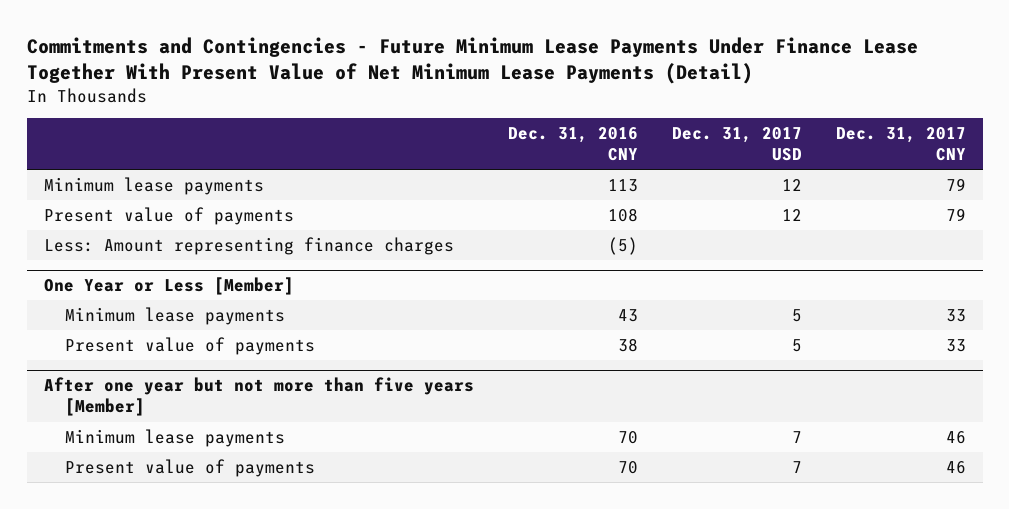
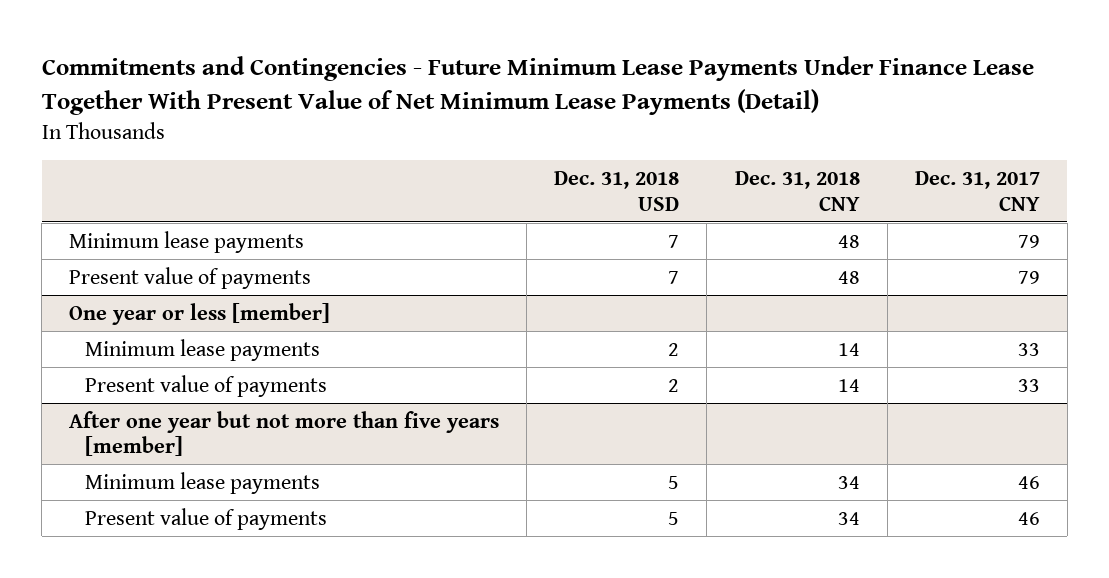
- | Dec. 31, 2016 CNY | Dec. 31, 2017 USD | Dec. 31, 2017 CNY
+ | Dec. 31, 2018 USD | Dec. 31, 2018 CNY | Dec. 31, 2017 CNY
- Less: Amount representing finance charges | (5) | |
- One Year or Less [Member]
+ One year or less [member]
- After one year but not more than five years [Member]
+ After one year but not more than five years [member]

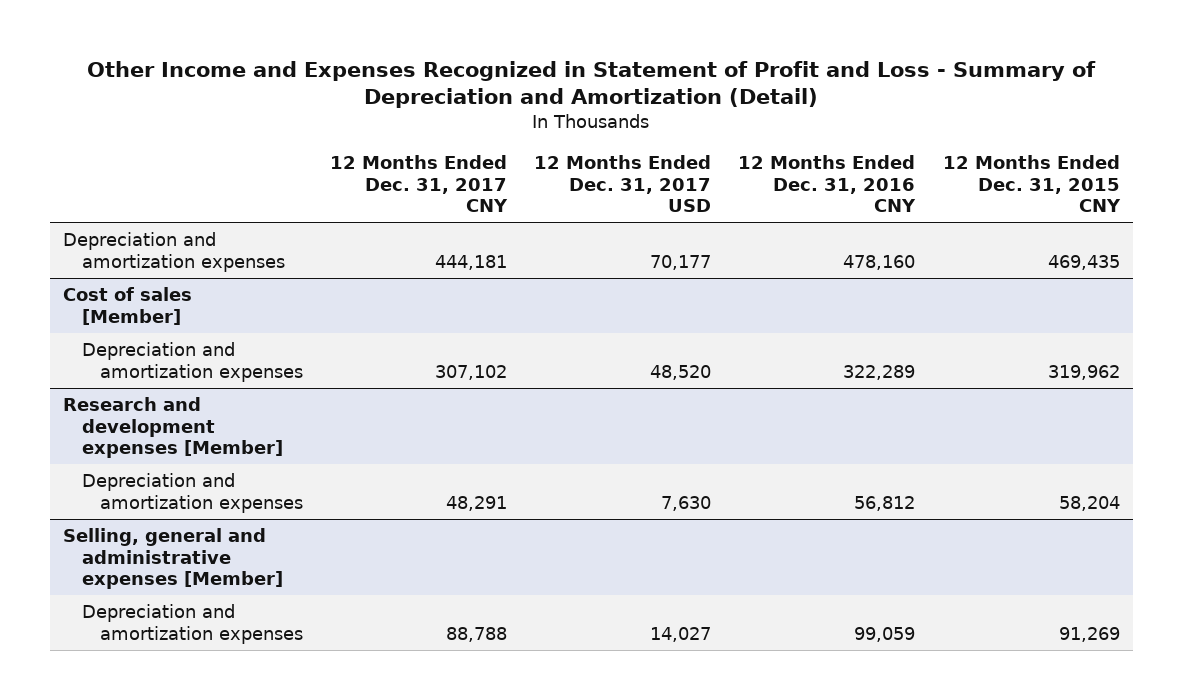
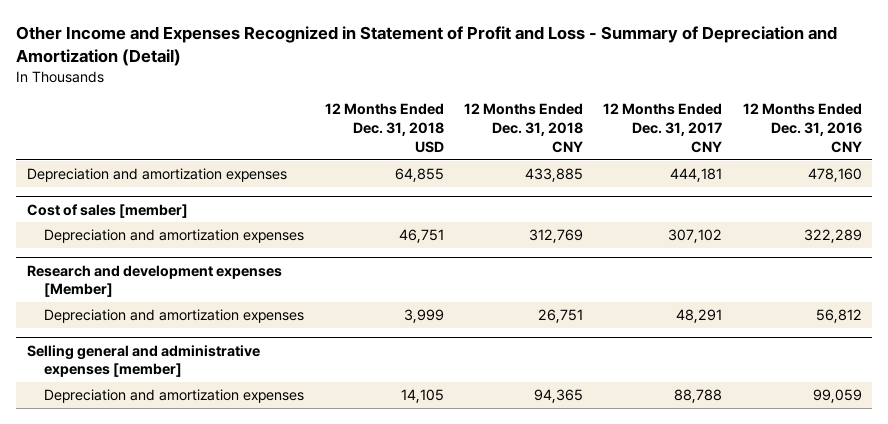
- | 12 Months Ended Dec. 31, 2017 CNY | 12 Months Ended Dec. 31, 2017 USD | 12 Months Ended Dec. 31, 2016 CNY | 12 Months Ended Dec. 31, 2015 CNY
+ | 12 Months Ended Dec. 31, 2018 USD | 12 Months Ended Dec. 31, 2018 CNY | 12 Months Ended Dec. 31, 2017 CNY | 12 Months Ended Dec. 31, 2016 CNY
- Cost of sales [Member]
+ Cost of sales [member]
- Selling, general and administrative expenses [Member]
+ Selling general and administrative expenses [member]

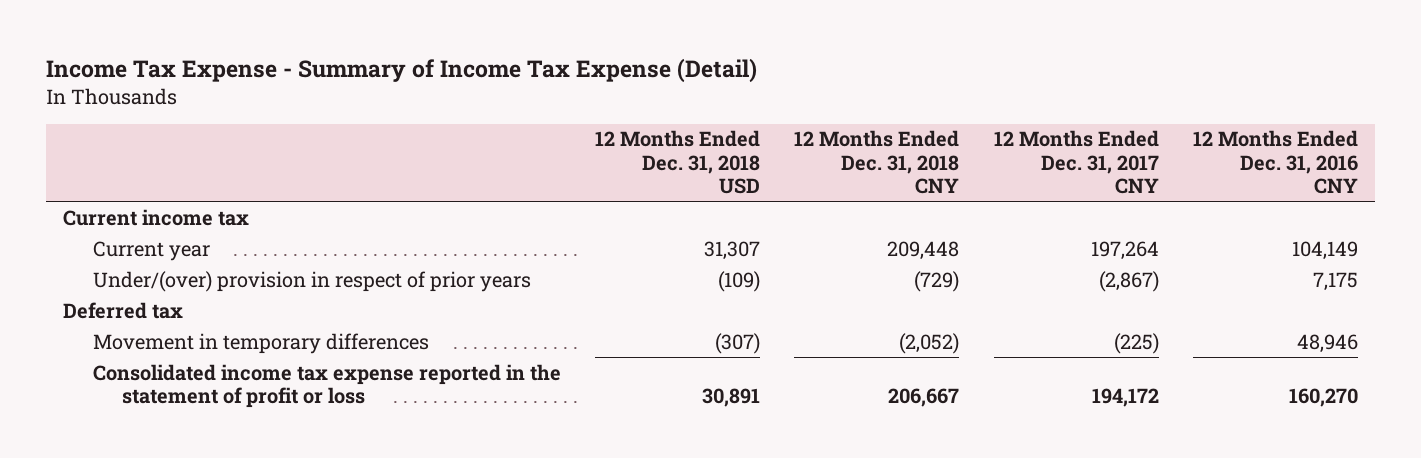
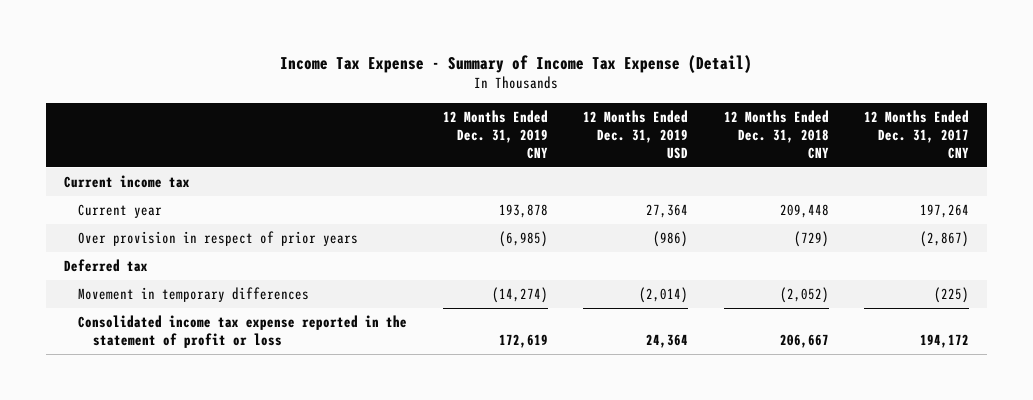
- | 12 Months Ended Dec. 31, 2018 USD | 12 Months Ended Dec. 31, 2018 CNY | 12 Months Ended Dec. 31, 2017 CNY | 12 Months Ended Dec. 31, 2016 CNY
+ | 12 Months Ended Dec. 31, 2019 CNY | 12 Months Ended Dec. 31, 2019 USD | 12 Months Ended Dec. 31, 2018 CNY | 12 Months Ended Dec. 31, 2017 CNY
- Under/(over) provision in respect of prior years | (109) | (729) | (2,867) | 7,175
+ Over provision in respect of prior years | (6,985) | (986) | (729) | (2,867)

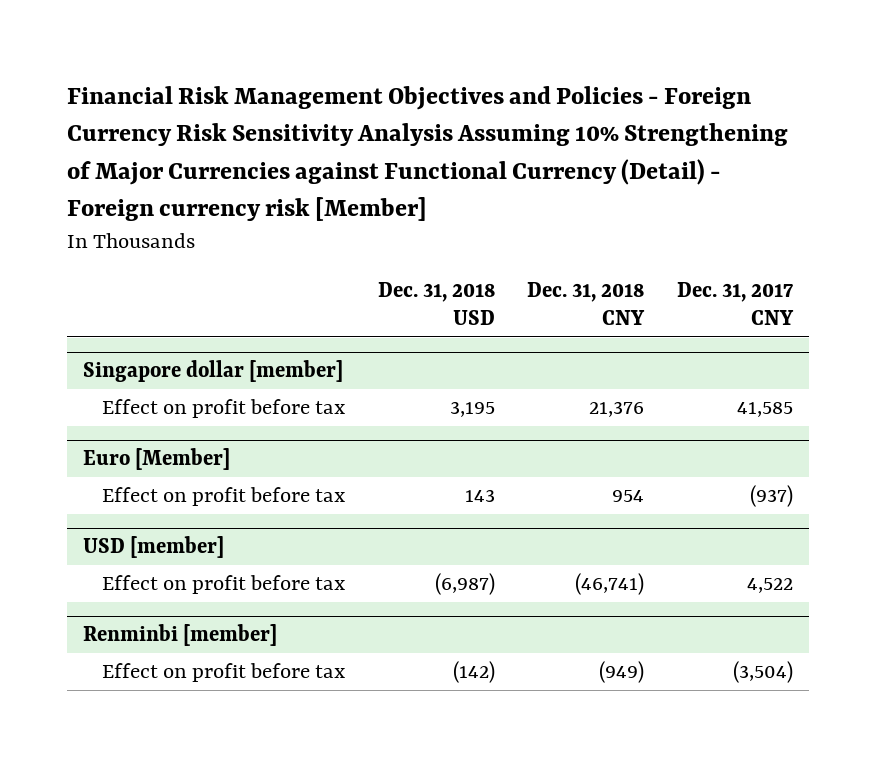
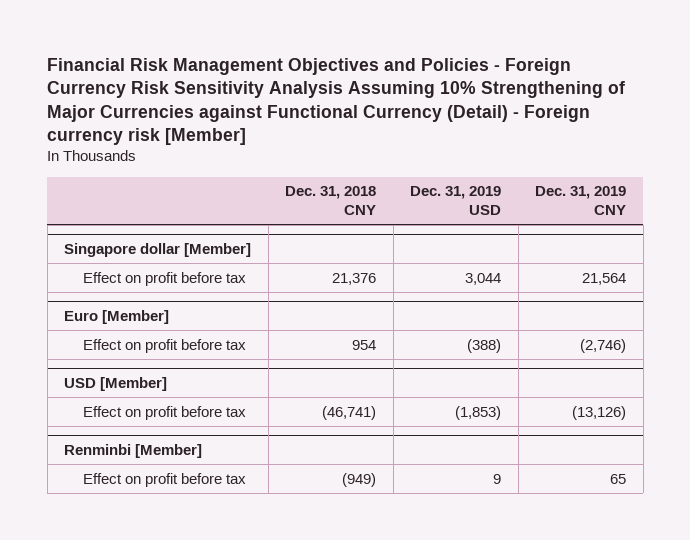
- | Dec. 31, 2018 USD | Dec. 31, 2018 CNY | Dec. 31, 2017 CNY
+ | Dec. 31, 2018 CNY | Dec. 31, 2019 USD | Dec. 31, 2019 CNY
- Singapore dollar [member]
+ Singapore dollar [Member]
- USD [member]
+ USD [Member]
- Renminbi [member]
+ Renminbi [Member]

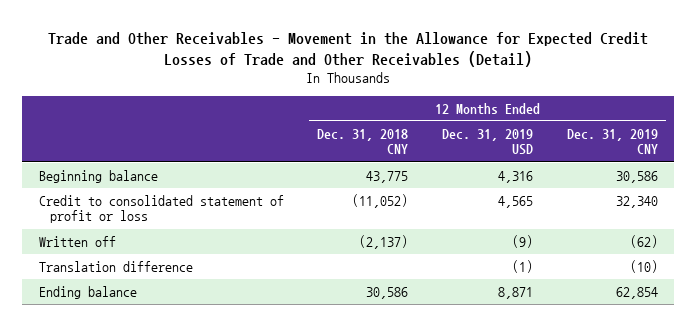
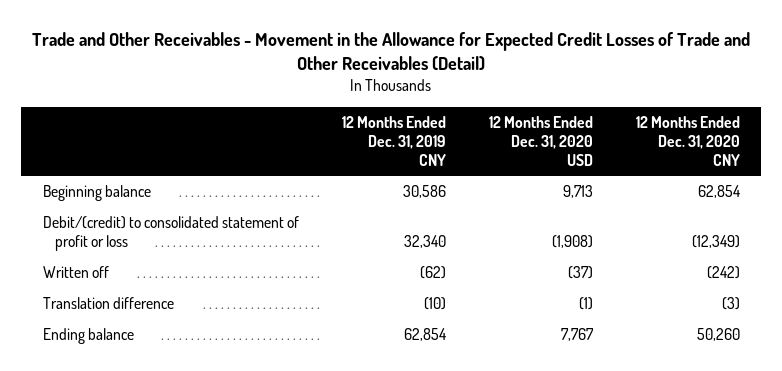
- | 12 Months Ended Dec. 31, 2018 CNY | 12 Months Ended Dec. 31, 2019 USD | 12 Months Ended Dec. 31, 2019 CNY
+ | 12 Months Ended Dec. 31, 2019 CNY | 12 Months Ended Dec. 31, 2020 USD | 12 Months Ended Dec. 31, 2020 CNY
- Credit to consolidated statement of profit or loss | (11,052) | 4,565 | 32,340
+ Debit/(credit) to consolidated statement of profit or loss | 32,340 | (1,908) | (12,349)

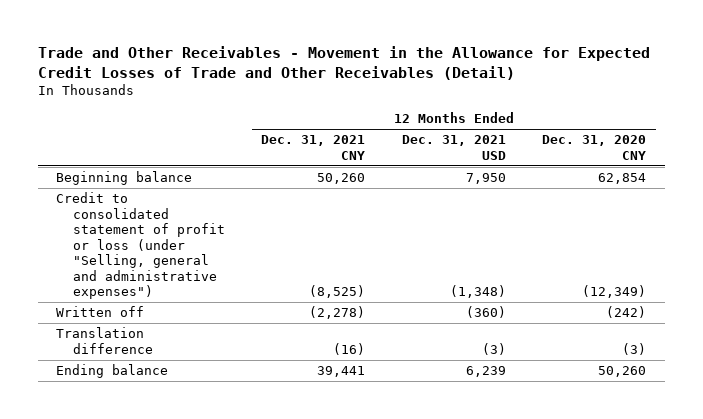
- | 12 Months Ended Dec. 31, 2019 CNY | 12 Months Ended Dec. 31, 2020 USD | 12 Months Ended Dec. 31, 2020 CNY
+ | 12 Months Ended Dec. 31, 2021 CNY | 12 Months Ended Dec. 31, 2021 USD | 12 Months Ended Dec. 31, 2020 CNY
- Debit/(credit) to consolidated statement of profit or loss | 32,340 | (1,908) | (12,349)
+ Credit to consolidated statement of profit or loss (under "Selling, general and administrative expenses") | (8,525) | (1,348) | (12,349)

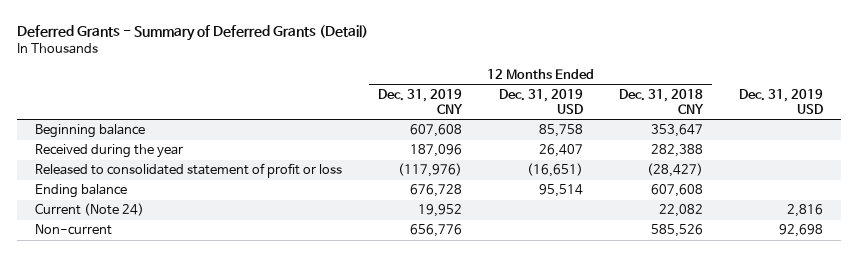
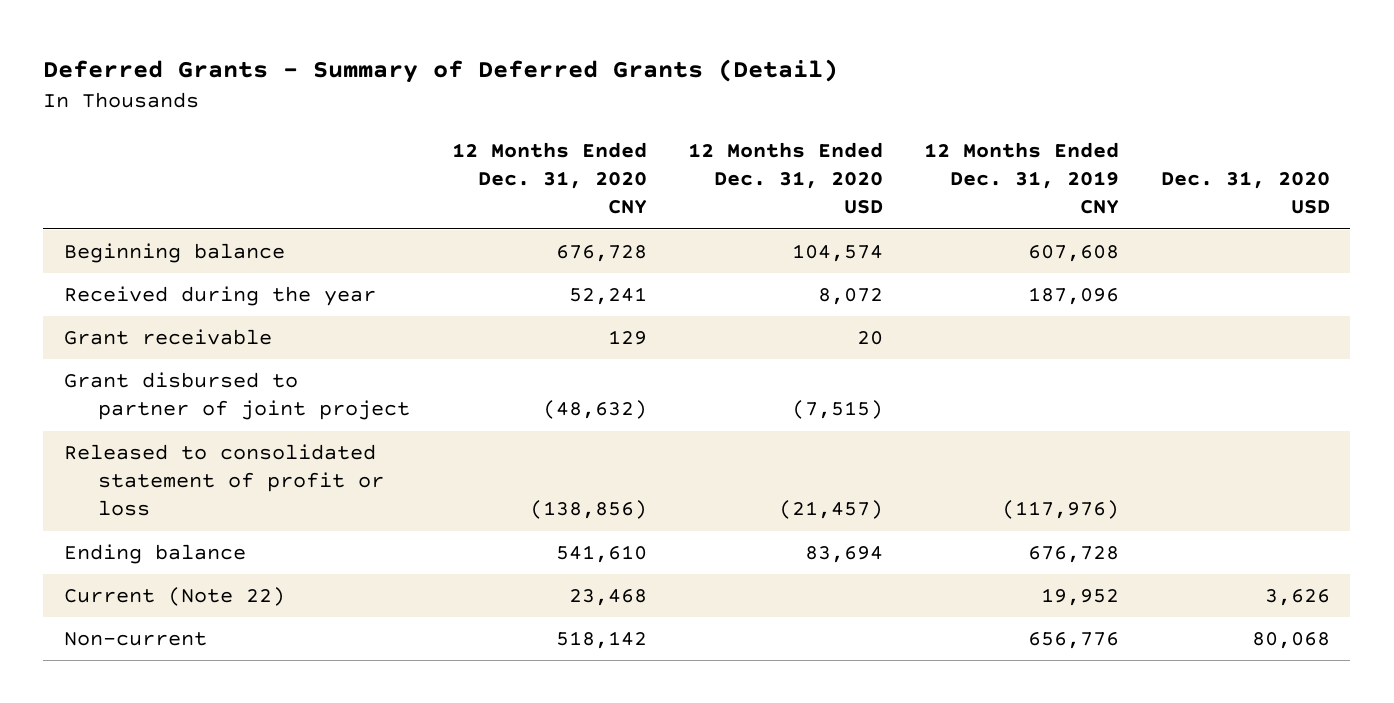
- | 12 Months Ended Dec. 31, 2019 CNY | 12 Months Ended Dec. 31, 2019 USD | 12 Months Ended Dec. 31, 2018 CNY | Dec. 31, 2019 USD
+ | 12 Months Ended Dec. 31, 2020 CNY | 12 Months Ended Dec. 31, 2020 USD | 12 Months Ended Dec. 31, 2019 CNY | Dec. 31, 2020 USD
+ Grant receivable | 129 | 20 | |
+ Grant disbursed to partner of joint project | (48,632) | (7,515) | |
- Current (Note 24) | 19,952 | | 22,082 | 2,816
+ Current (Note 22) | 23,468 | | 19,952 | 3,626

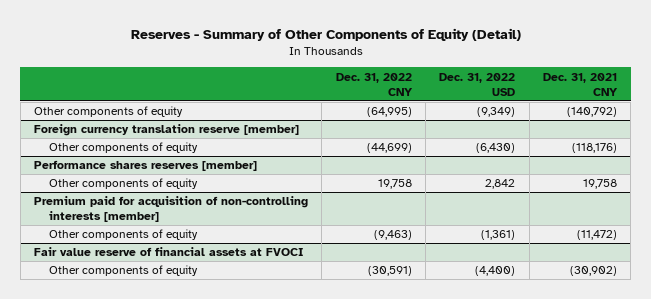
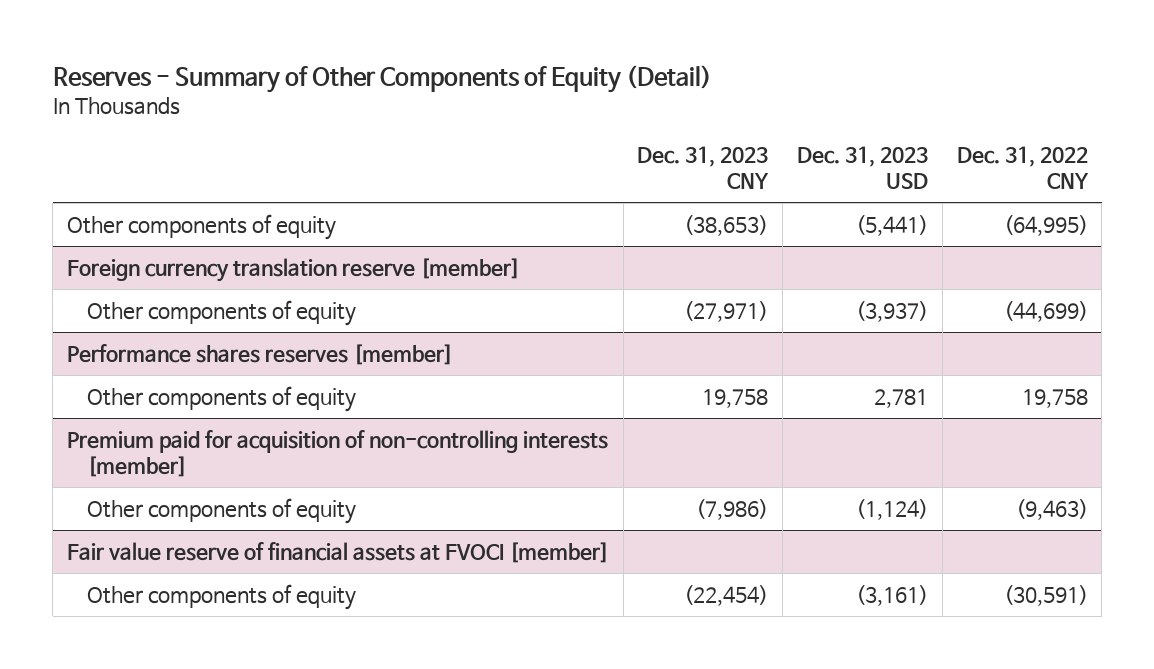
- | Dec. 31, 2022 CNY | Dec. 31, 2022 USD | Dec. 31, 2021 CNY
+ | Dec. 31, 2023 CNY | Dec. 31, 2023 USD | Dec. 31, 2022 CNY
- Fair value reserve of financial assets at FVOCI
+ Fair value reserve of financial assets at FVOCI [member]

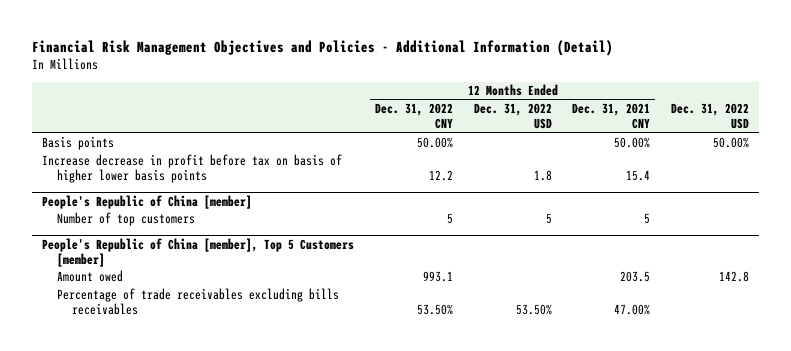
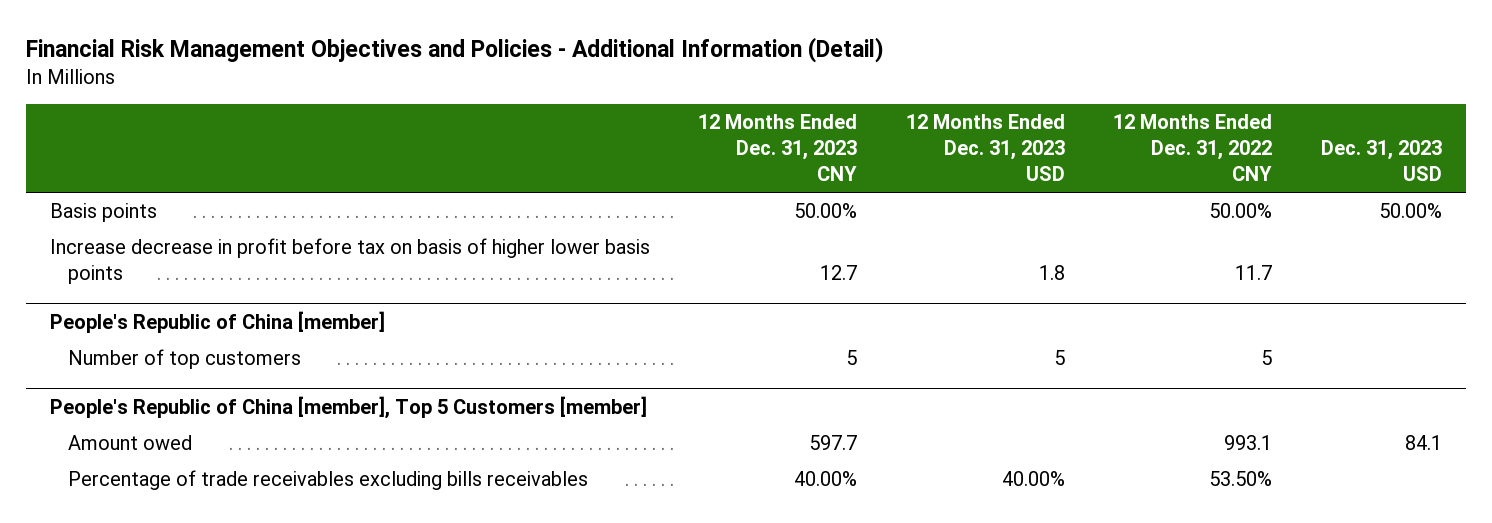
- | 12 Months Ended Dec. 31, 2022 CNY | 12 Months Ended Dec. 31, 2022 USD | 12 Months Ended Dec. 31, 2021 CNY | Dec. 31, 2022 USD
+ | 12 Months Ended Dec. 31, 2023 CNY | 12 Months Ended Dec. 31, 2023 USD | 12 Months Ended Dec. 31, 2022 CNY | Dec. 31, 2023 USD
- Increase decrease in profit before tax on basis of higher lower basis points | 12.2 | 1.8 | 15.4 |
+ Increase decrease in profit before tax on basis of higher lower basis points | 12.7 | 1.8 | 11.7 |

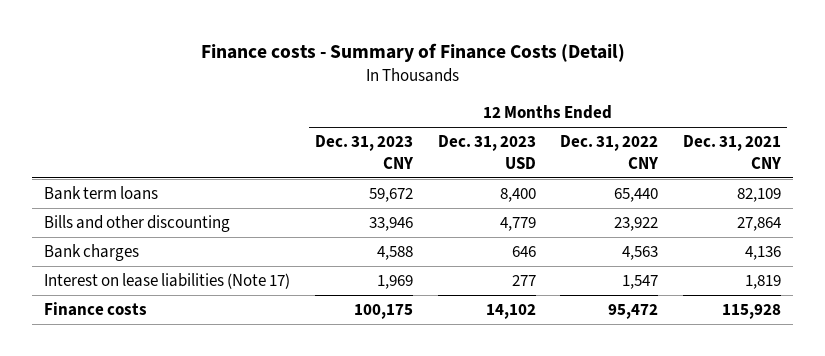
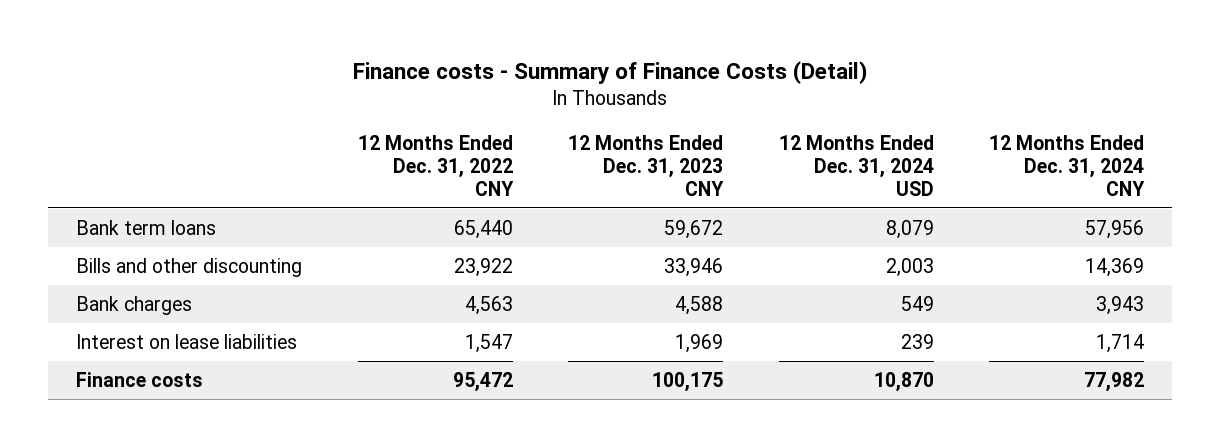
- | 12 Months Ended Dec. 31, 2023 CNY | 12 Months Ended Dec. 31, 2023 USD | 12 Months Ended Dec. 31, 2022 CNY | 12 Months Ended Dec. 31, 2021 CNY
+ | 12 Months Ended Dec. 31, 2022 CNY | 12 Months Ended Dec. 31, 2023 CNY | 12 Months Ended Dec. 31, 2024 USD | 12 Months Ended Dec. 31, 2024 CNY
- Interest on lease liabilities (Note 17) | 1,969 | 277 | 1,547 | 1,819
+ Interest on lease liabilities | 1,547 | 1,969 | 239 | 1,714

